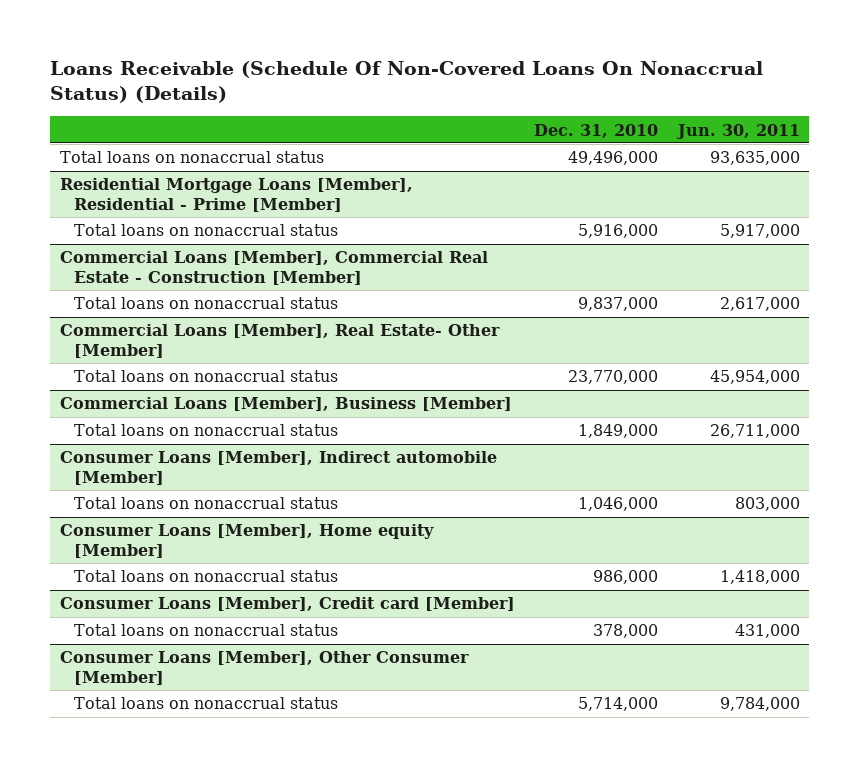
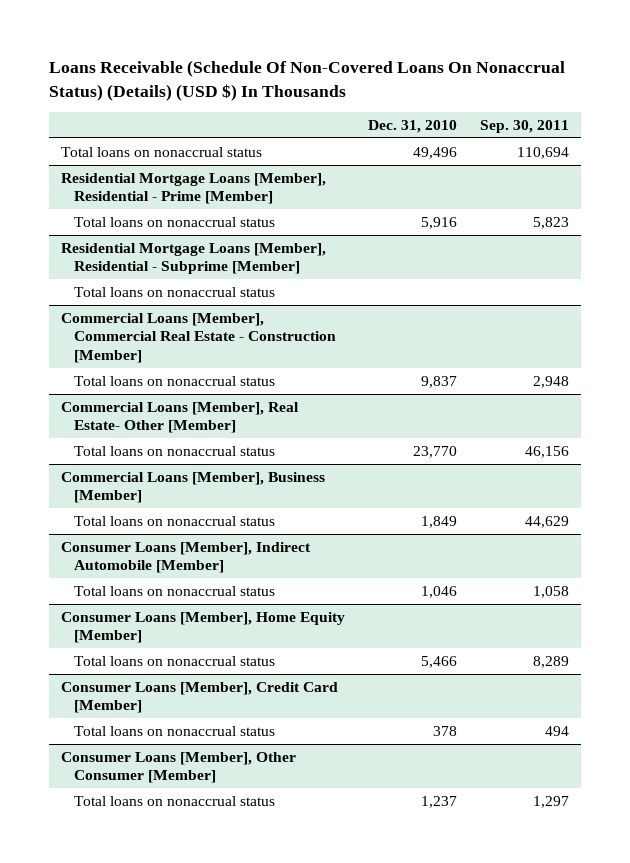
- Loans Receivable (Schedule Of Non-Covered Loans On Nonaccrual Status) (Details)
+ Loans Receivable (Schedule Of Non-Covered Loans On Nonaccrual Status) (Details) (USD $) In Thousands
- | Dec. 31, 2010 | Jun. 30, 2011
+ | Dec. 31, 2010 | Sep. 30, 2011
- Total loans on nonaccrual status | 49,496,000 | 93,635,000
+ Total loans on nonaccrual status | 49,496 | 110,694
@ Residential Mortgage Loans [Member], Residential - Prime [Member]
- Total loans on nonaccrual status | 5,916,000 | 5,917,000
+ Total loans on nonaccrual status | 5,916 | 5,823
+ Residential Mortgage Loans [Member], Residential - Subprime [Member]
+ Total loans on nonaccrual status
@ Commercial Loans [Member], Commercial Real Estate - Construction [Member]
- Total loans on nonaccrual status | 9,837,000 | 2,617,000
+ Total loans on nonaccrual status | 9,837 | 2,948
@ Commercial Loans [Member], Real Estate- Other [Member]
- Total loans on nonaccrual status | 23,770,000 | 45,954,000
+ Total loans on nonaccrual status | 23,770 | 46,156
@ Commercial Loans [Member], Business [Member]
- Total loans on nonaccrual status | 1,849,000 | 26,711,000
- Consumer Loans [Member], Indirect automobile [Member]
- Total loans on nonaccrual status | 1,046,000 | 803,000
- Consumer Loans [Member], Home equity [Member]
- Total loans on nonaccrual status | 986,000 | 1,418,000
- Consumer Loans [Member], Credit card [Member]
- Total loans on nonaccrual status | 378,000 | 431,000
@ Commercial Loans [Member], Business [Member]
+ Total loans on nonaccrual status | 1,849 | 44,629
+ Consumer Loans [Member], Indirect Automobile [Member]
+ Total loans on nonaccrual status | 1,046 | 1,058
+ Consumer Loans [Member], Home Equity [Member]
+ Total loans on nonaccrual status | 5,466 | 8,289
+ Consumer Loans [Member], Credit Card [Member]
+ Total loans on nonaccrual status | 378 | 494
@ Consumer Loans [Member], Other Consumer [Member]
- Total loans on nonaccrual status | 5,714,000 | 9,784,000
+ Total loans on nonaccrual status | 1,237 | 1,297

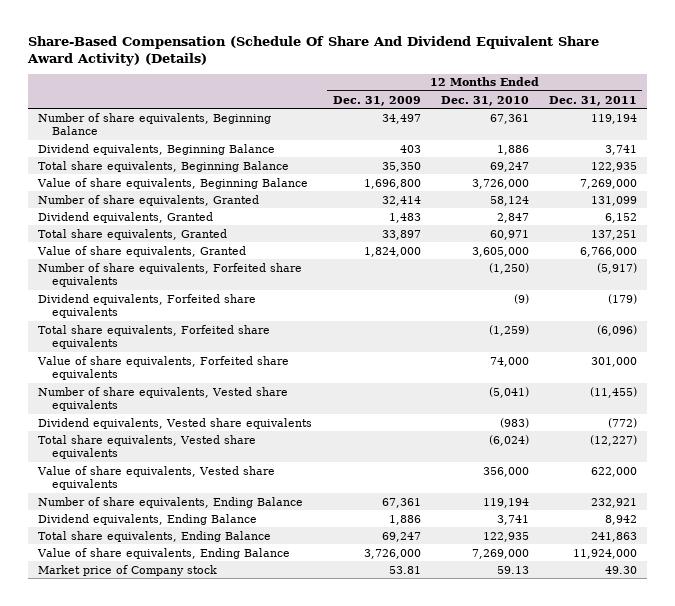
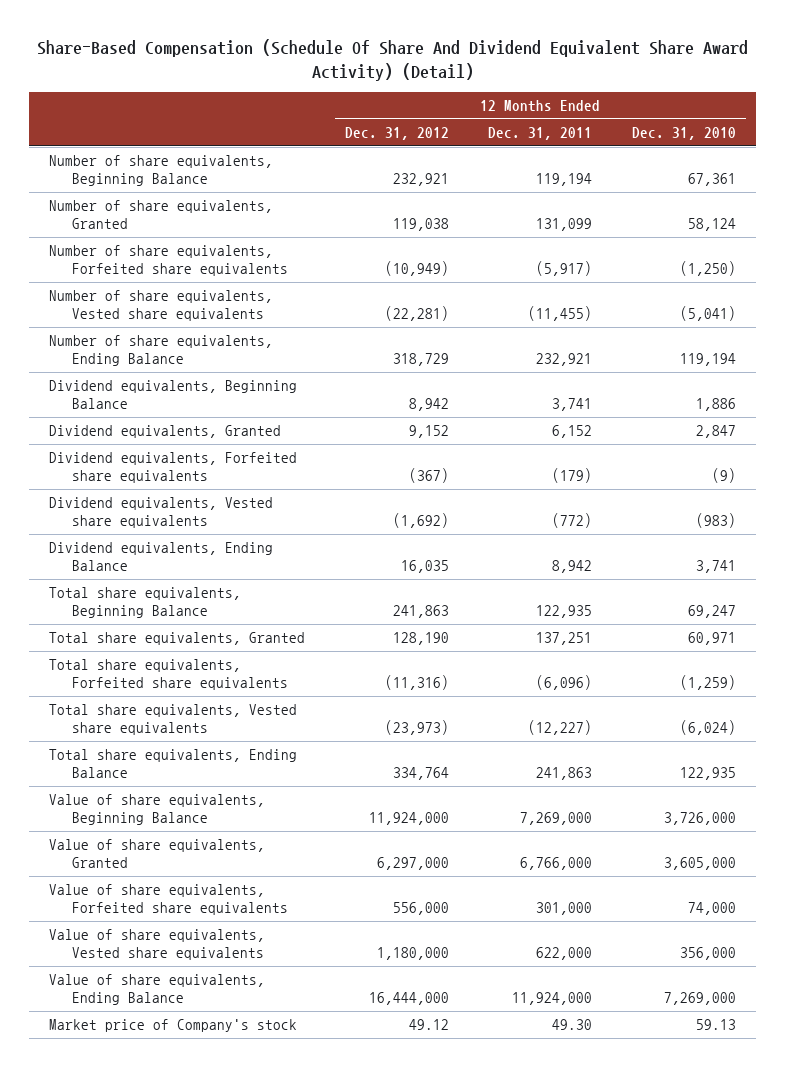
- Share-Based Compensation (Schedule Of Share And Dividend Equivalent Share Award Activity) (Details)
+ Share-Based Compensation (Schedule Of Share And Dividend Equivalent Share Award Activity) (Detail)
- | 12 Months Ended Dec. 31, 2009 | 12 Months Ended Dec. 31, 2010 | 12 Months Ended Dec. 31, 2011
+ | 12 Months Ended Dec. 31, 2012 | 12 Months Ended Dec. 31, 2011 | 12 Months Ended Dec. 31, 2010
moved down: Dividend equivalents, Beginning Balance | 8,942 | 3,741 | 1,886
moved down: Dividend equivalents, Granted | 9,152 | 6,152 | 2,847
moved down: Dividend equivalents, Forfeited share equivalents | (367) | (179) | (9)
moved down: Dividend equivalents, Vested share equivalents | (1,692) | (772) | (983)
moved down: Total share equivalents, Beginning Balance | 241,863 | 122,935 | 69,247
moved down: Total share equivalents, Granted | 128,190 | 137,251 | 60,971
moved down: Total share equivalents, Forfeited share equivalents | (11,316) | (6,096) | (1,259)
moved down: Total share equivalents, Vested share equivalents | (23,973) | (12,227) | (6,024)
moved down: Value of share equivalents, Beginning Balance | 11,924,000 | 7,269,000 | 3,726,000
moved down: Value of share equivalents, Granted | 6,297,000 | 6,766,000 | 3,605,000
moved down: Value of share equivalents, Forfeited share equivalents | 556,000 | 301,000 | 74,000
moved down: Value of share equivalents, Vested share equivalents | 1,180,000 | 622,000 | 356,000
- Market price of Company stock | 53.81 | 59.13 | 49.30
+ Market price of Company's stock | 49.12 | 49.30 | 59.13

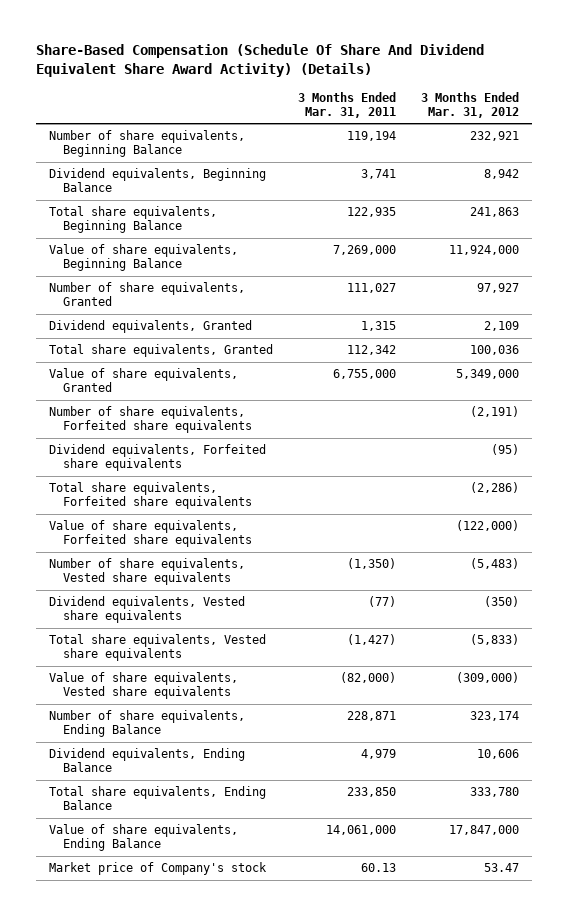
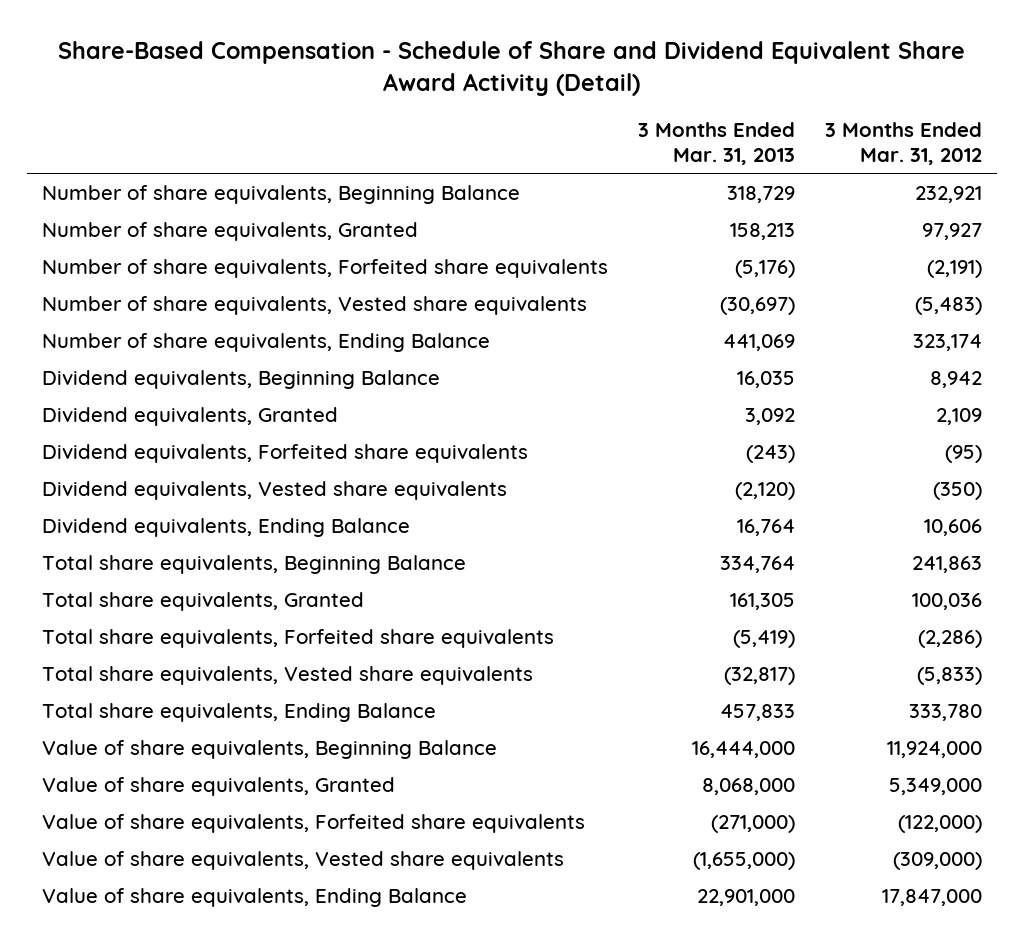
- Share-Based Compensation (Schedule Of Share And Dividend Equivalent Share Award Activity) (Details)
+ Share-Based Compensation - Schedule of Share and Dividend Equivalent Share Award Activity (Detail)
- | 3 Months Ended Mar. 31, 2011 | 3 Months Ended Mar. 31, 2012
+ | 3 Months Ended Mar. 31, 2013 | 3 Months Ended Mar. 31, 2012
moved down: Dividend equivalents, Beginning Balance | 16,035 | 8,942
moved down: Dividend equivalents, Granted | 3,092 | 2,109
moved down: Dividend equivalents, Forfeited share equivalents | (243) | (95)
moved down: Dividend equivalents, Vested share equivalents | (2,120) | (350)
moved down: Total share equivalents, Beginning Balance | 334,764 | 241,863
moved down: Total share equivalents, Granted | 161,305 | 100,036
moved down: Total share equivalents, Forfeited share equivalents | (5,419) | (2,286)
moved down: Total share equivalents, Vested share equivalents | (32,817) | (5,833)
moved down: Value of share equivalents, Beginning Balance | 16,444,000 | 11,924,000
moved down: Value of share equivalents, Granted | 8,068,000 | 5,349,000
moved down: Value of share equivalents, Forfeited share equivalents | (271,000) | (122,000)
moved down: Value of share equivalents, Vested share equivalents | (1,655,000) | (309,000)
- Market price of Company's stock | 60.13 | 53.47

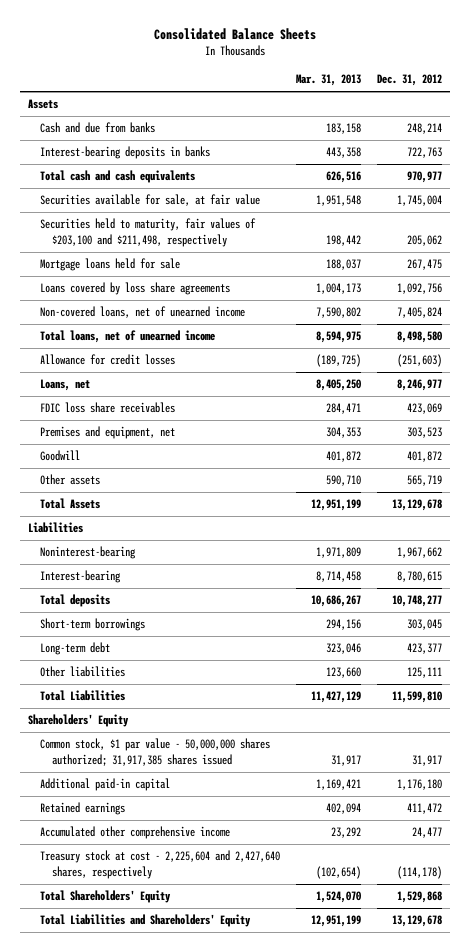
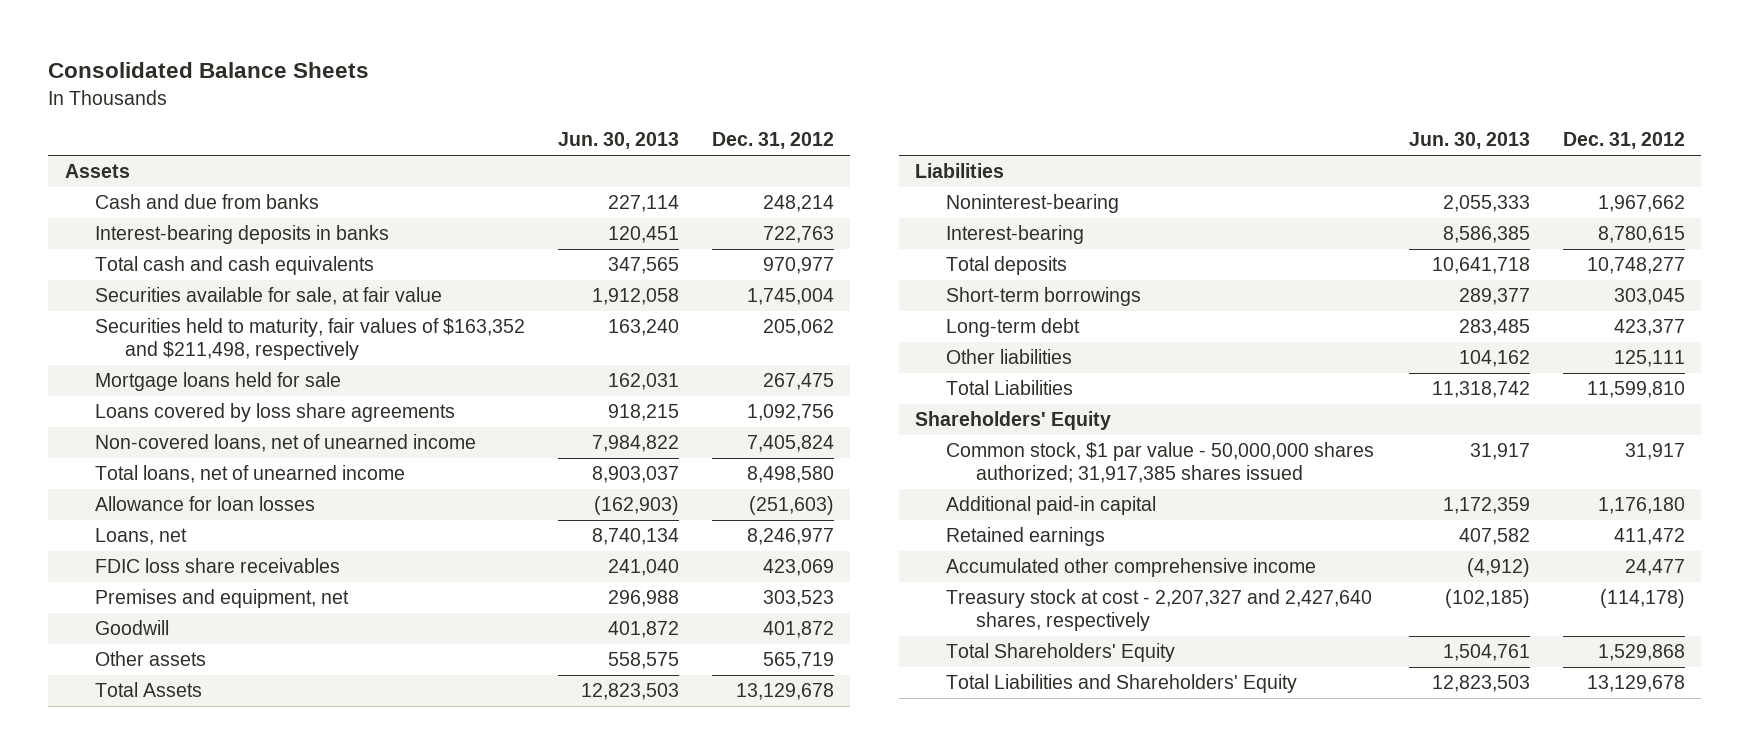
- | Mar. 31, 2013 | Dec. 31, 2012
+ | Jun. 30, 2013 | Dec. 31, 2012
- Securities held to maturity, fair values of $203,100 and $211,498, respectively | 198,442 | 205,062
+ Securities held to maturity, fair values of $163,352 and $211,498, respectively | 163,240 | 205,062
- Allowance for credit losses | (189,725) | (251,603)
+ Allowance for loan losses | (162,903) | (251,603)
- Treasury stock at cost - 2,225,604 and 2,427,640 shares, respectively | (102,654) | (114,178)
+ Treasury stock at cost - 2,207,327 and 2,427,640 shares, respectively | (102,185) | (114,178)

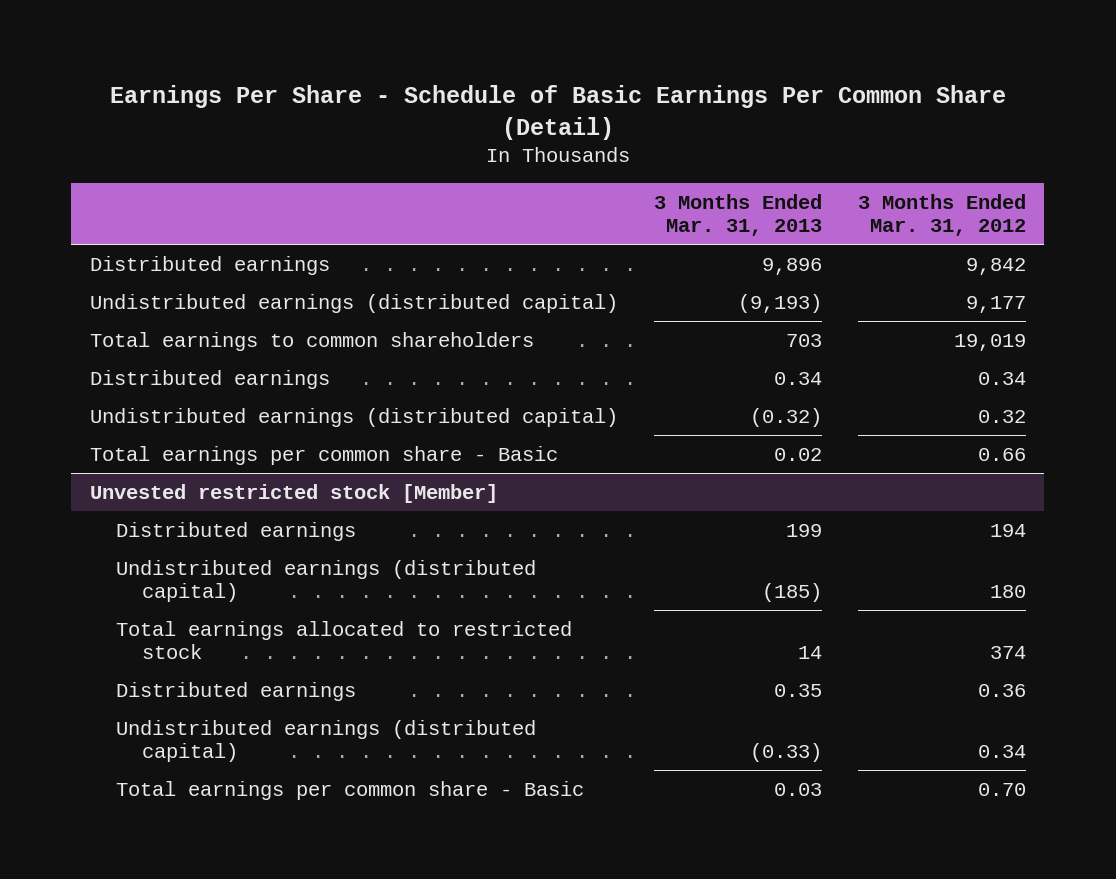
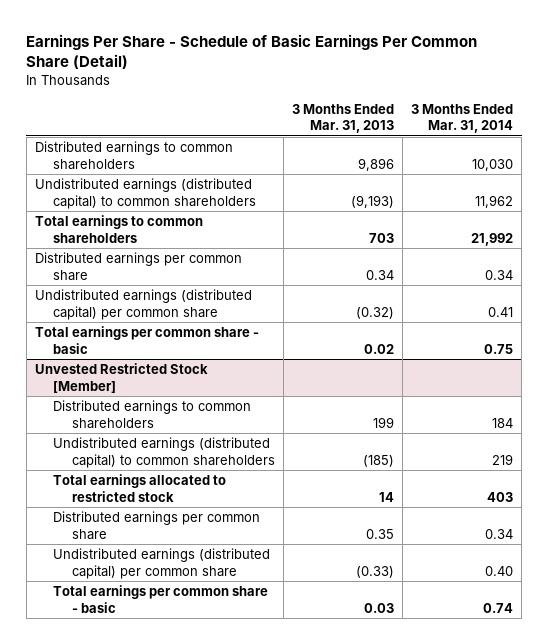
- | 3 Months Ended Mar. 31, 2013 | 3 Months Ended Mar. 31, 2012
+ | 3 Months Ended Mar. 31, 2013 | 3 Months Ended Mar. 31, 2014
- Distributed earnings | 9,896 | 9,842
- Undistributed earnings (distributed capital) | (9,193) | 9,177
+ Distributed earnings to common shareholders | 9,896 | 10,030
+ Undistributed earnings (distributed capital) to common shareholders | (9,193) | 11,962
- Distributed earnings | 0.34 | 0.34
- Undistributed earnings (distributed capital) | (0.32) | 0.32
- Total earnings per common share - Basic | 0.02 | 0.66
- Unvested restricted stock [Member]
- Distributed earnings | 199 | 194
- Undistributed earnings (distributed capital) | (185) | 180
+ Distributed earnings per common share | 0.34 | 0.34
+ Undistributed earnings (distributed capital) per common share | (0.32) | 0.41
+ Total earnings per common share - basic | 0.02 | 0.75
+ Unvested Restricted Stock [Member]
+ Distributed earnings to common shareholders | 199 | 184
+ Undistributed earnings (distributed capital) to common shareholders | (185) | 219
- Distributed earnings | 0.35 | 0.36
- Undistributed earnings (distributed capital) | (0.33) | 0.34
- Total earnings per common share - Basic | 0.03 | 0.70
+ Distributed earnings per common share | 0.35 | 0.34
+ Undistributed earnings (distributed capital) per common share | (0.33) | 0.40
+ Total earnings per common share - basic | 0.03 | 0.74

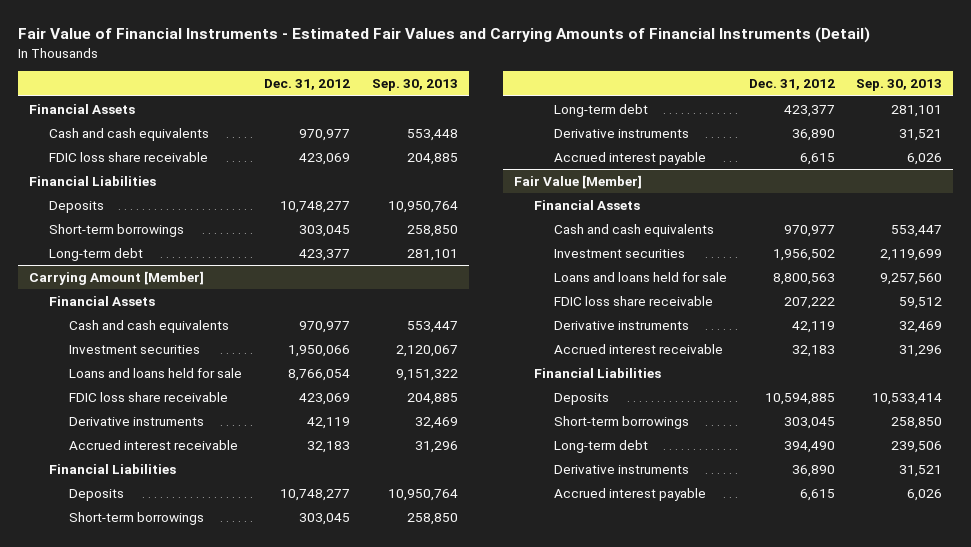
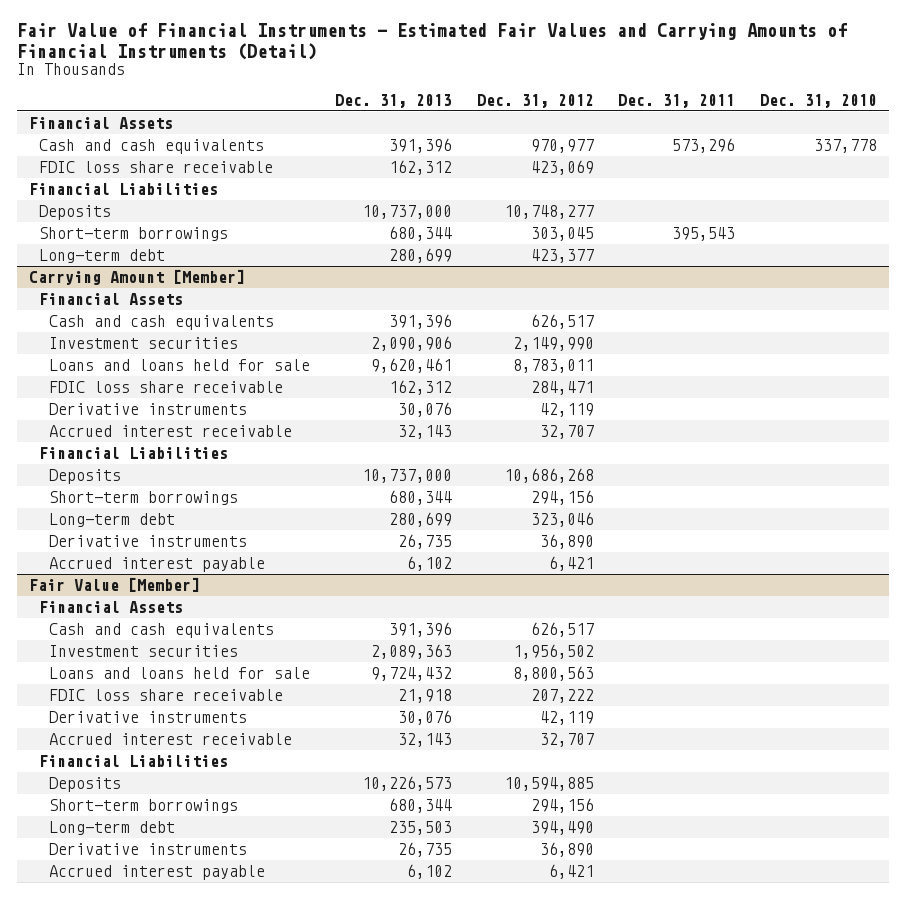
- | Dec. 31, 2012 | Sep. 30, 2013
+ | Dec. 31, 2013 | Dec. 31, 2012 | Dec. 31, 2011 | Dec. 31, 2010
@ Carrying Amount [Member]
- Cash and cash equivalents | 970,977 | 553,447
- Investment securities | 1,950,066 | 2,120,067
- Loans and loans held for sale | 8,766,054 | 9,151,322
- FDIC loss share receivable | 423,069 | 204,885
+ Cash and cash equivalents | 391,396 | 626,517 | |
+ Investment securities | 2,090,906 | 2,149,990 | |
+ Loans and loans held for sale | 9,620,461 | 8,783,011 | |
+ FDIC loss share receivable | 162,312 | 284,471 | |
- Accrued interest receivable | 32,183 | 31,296
+ Accrued interest receivable | 32,143 | 32,707 | |
- Deposits | 10,748,277 | 10,950,764
- Short-term borrowings | 303,045 | 258,850
- Long-term debt | 423,377 | 281,101
+ Deposits | 10,737,000 | 10,686,268 | |
+ Short-term borrowings | 680,344 | 294,156 | |
+ Long-term debt | 280,699 | 323,046 | |
- Accrued interest payable | 6,615 | 6,026
+ Accrued interest payable | 6,102 | 6,421 | |
@ Fair Value [Member]
- Cash and cash equivalents | 970,977 | 553,447
+ Cash and cash equivalents | 391,396 | 626,517 | |
- Accrued interest receivable | 32,183 | 31,296
+ Accrued interest receivable | 32,143 | 32,707 | |
- Short-term borrowings | 303,045 | 258,850
+ Short-term borrowings | 680,344 | 294,156 | |
- Accrued interest payable | 6,615 | 6,026
+ Accrued interest payable | 6,102 | 6,421 | |

